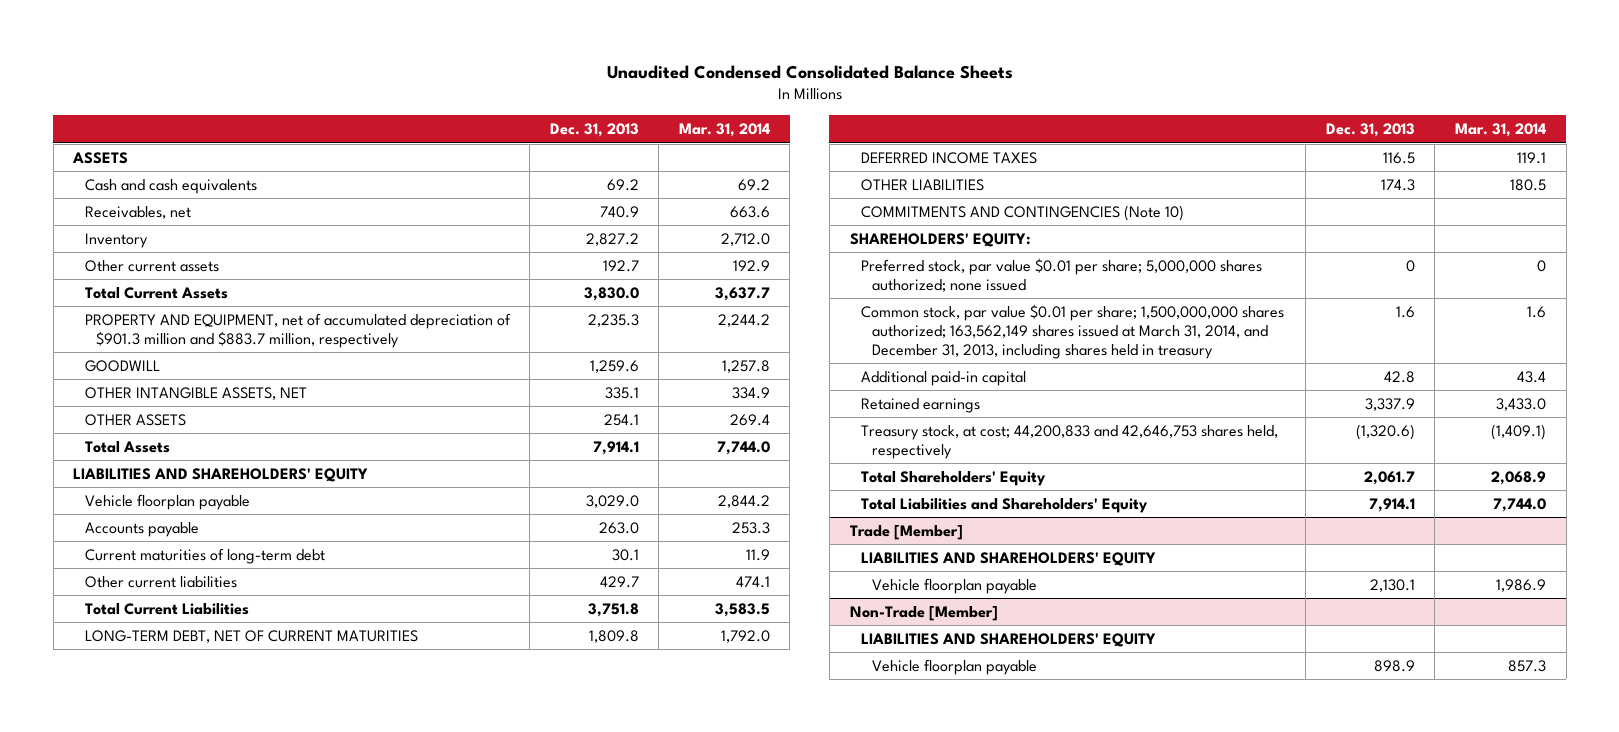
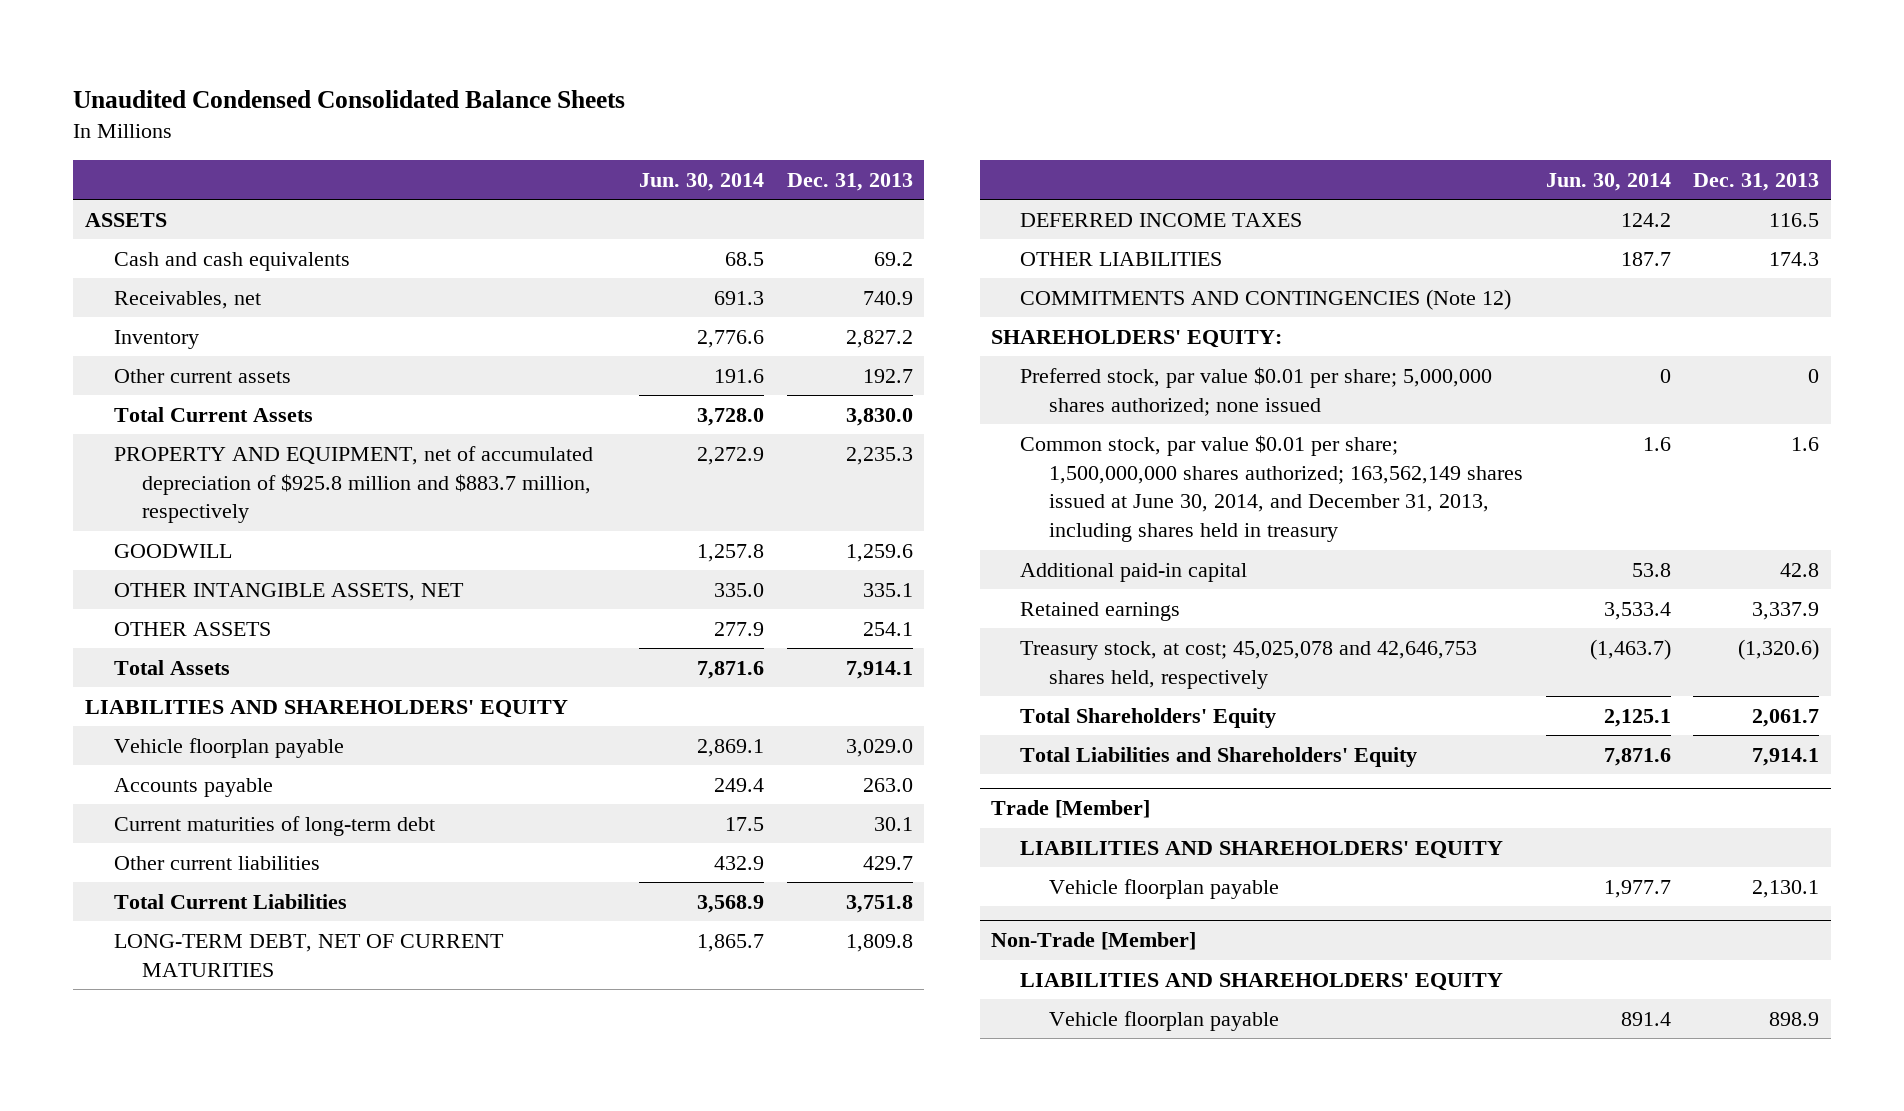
- | Dec. 31, 2013 | Mar. 31, 2014
+ | Jun. 30, 2014 | Dec. 31, 2013
- PROPERTY AND EQUIPMENT, net of accumulated depreciation of $901.3 million and $883.7 million, respectively | 2,235.3 | 2,244.2
+ PROPERTY AND EQUIPMENT, net of accumulated depreciation of $925.8 million and $883.7 million, respectively | 2,272.9 | 2,235.3
- COMMITMENTS AND CONTINGENCIES (Note 10)
+ COMMITMENTS AND CONTINGENCIES (Note 12)
- Common stock, par value $0.01 per share; 1,500,000,000 shares authorized; 163,562,149 shares issued at March 31, 2014, and December 31, 2013, including shares held in treasury | 1.6 | 1.6
+ Common stock, par value $0.01 per share; 1,500,000,000 shares authorized; 163,562,149 shares issued at June 30, 2014, and December 31, 2013, including shares held in treasury | 1.6 | 1.6
- Treasury stock, at cost; 44,200,833 and 42,646,753 shares held, respectively | (1,320.6) | (1,409.1)
+ Treasury stock, at cost; 45,025,078 and 42,646,753 shares held, respectively | (1,463.7) | (1,320.6)

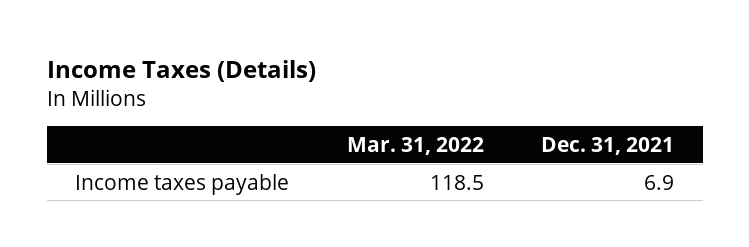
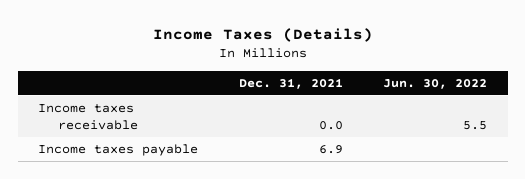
- | Mar. 31, 2022 | Dec. 31, 2021
+ | Dec. 31, 2021 | Jun. 30, 2022
+ Income taxes receivable | 0.0 | 5.5

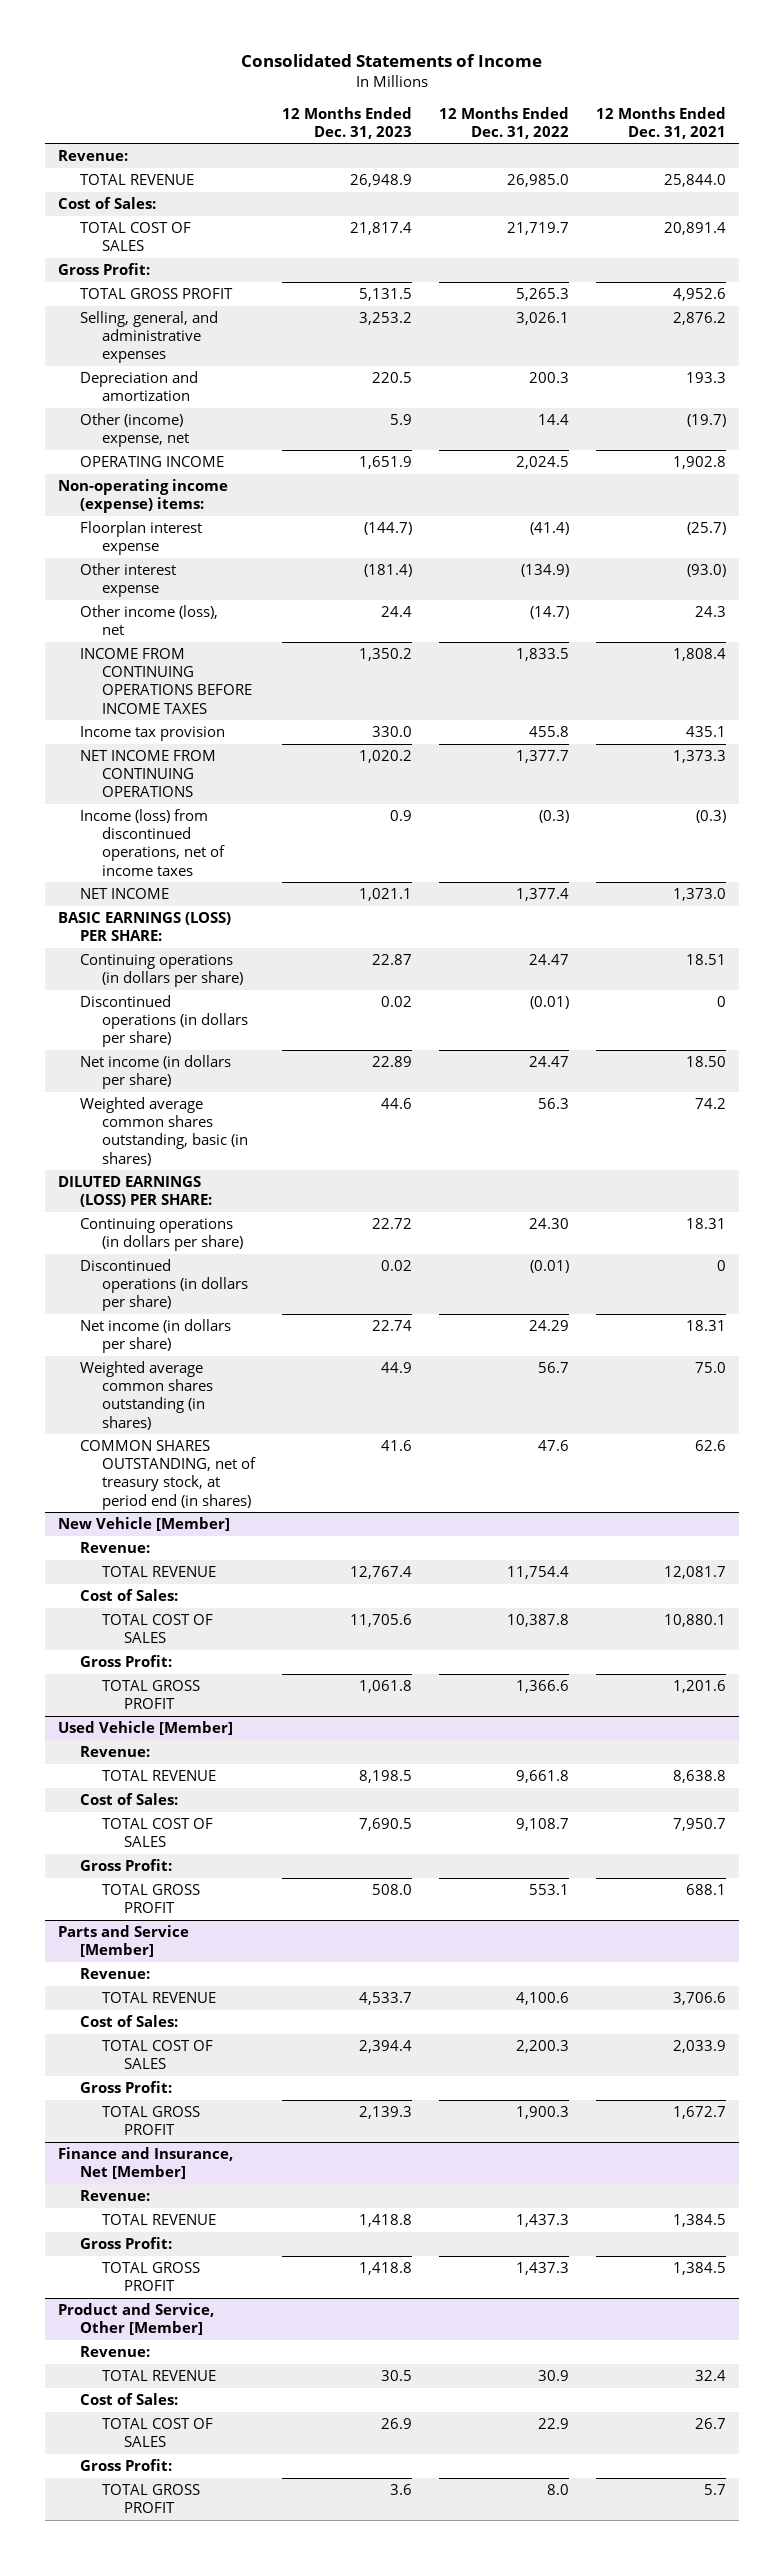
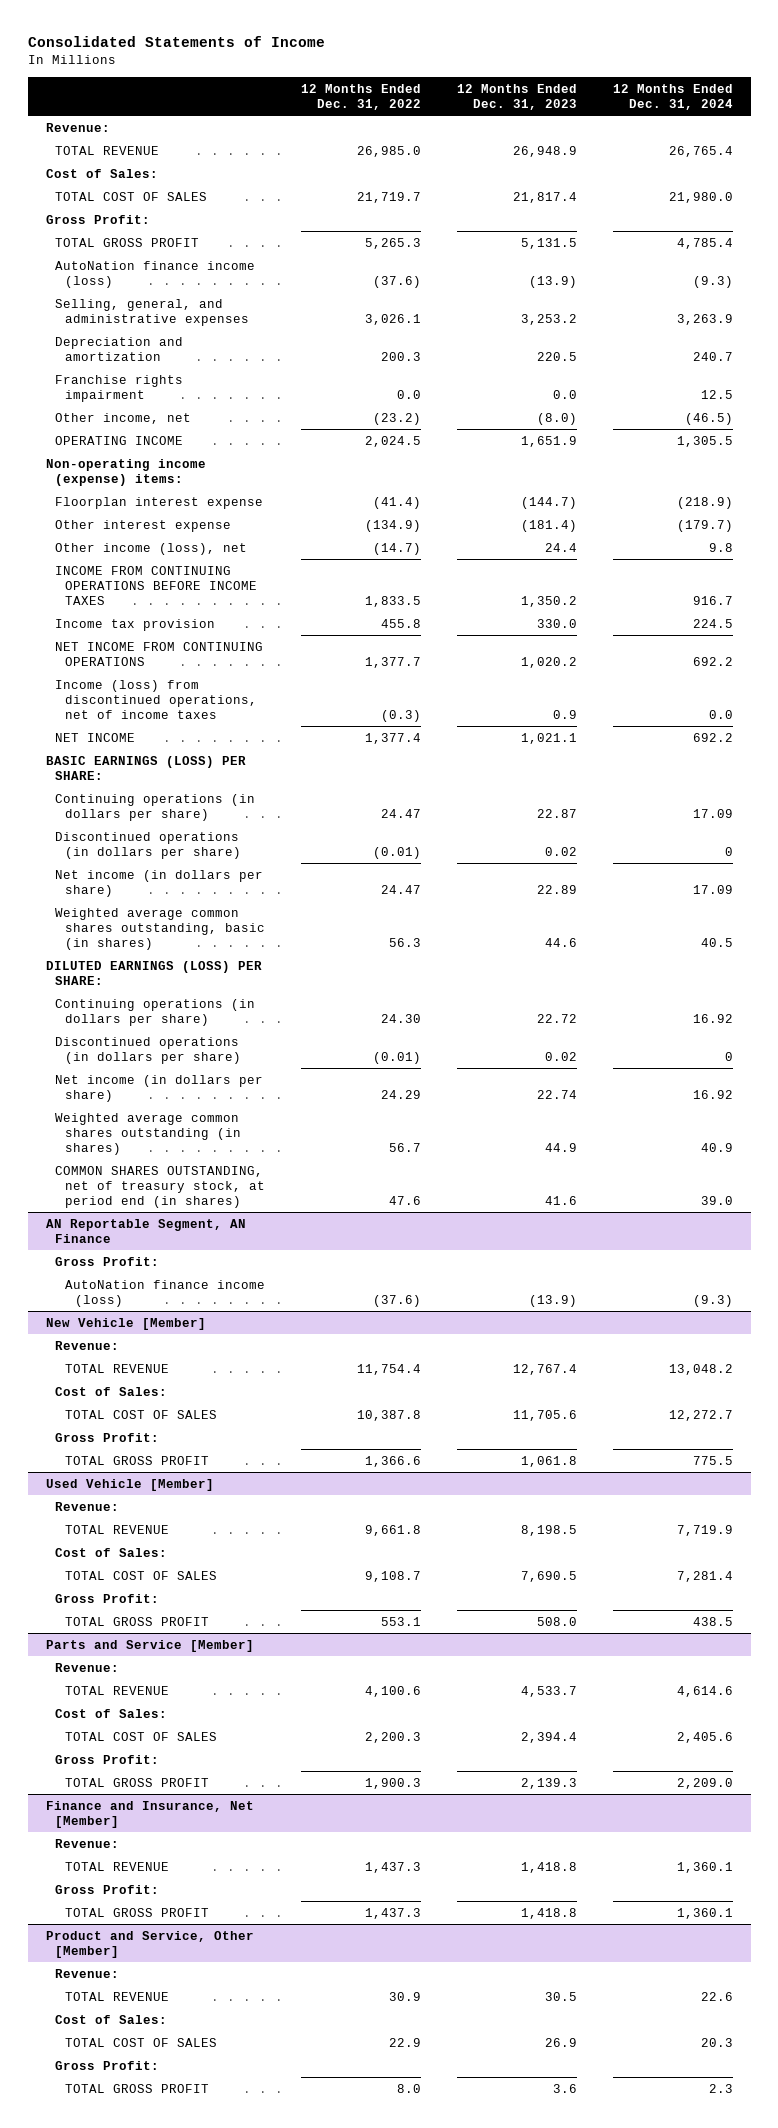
- | 12 Months Ended Dec. 31, 2023 | 12 Months Ended Dec. 31, 2022 | 12 Months Ended Dec. 31, 2021
+ | 12 Months Ended Dec. 31, 2022 | 12 Months Ended Dec. 31, 2023 | 12 Months Ended Dec. 31, 2024
+ AutoNation finance income (loss) | (37.6) | (13.9) | (9.3)
- Other (income) expense, net | 5.9 | 14.4 | (19.7)
+ Franchise rights impairment | 0.0 | 0.0 | 12.5
+ Other income, net | (23.2) | (8.0) | (46.5)
+ AN Reportable Segment, AN Finance
+ Gross Profit:
+ AutoNation finance income (loss) | (37.6) | (13.9) | (9.3)

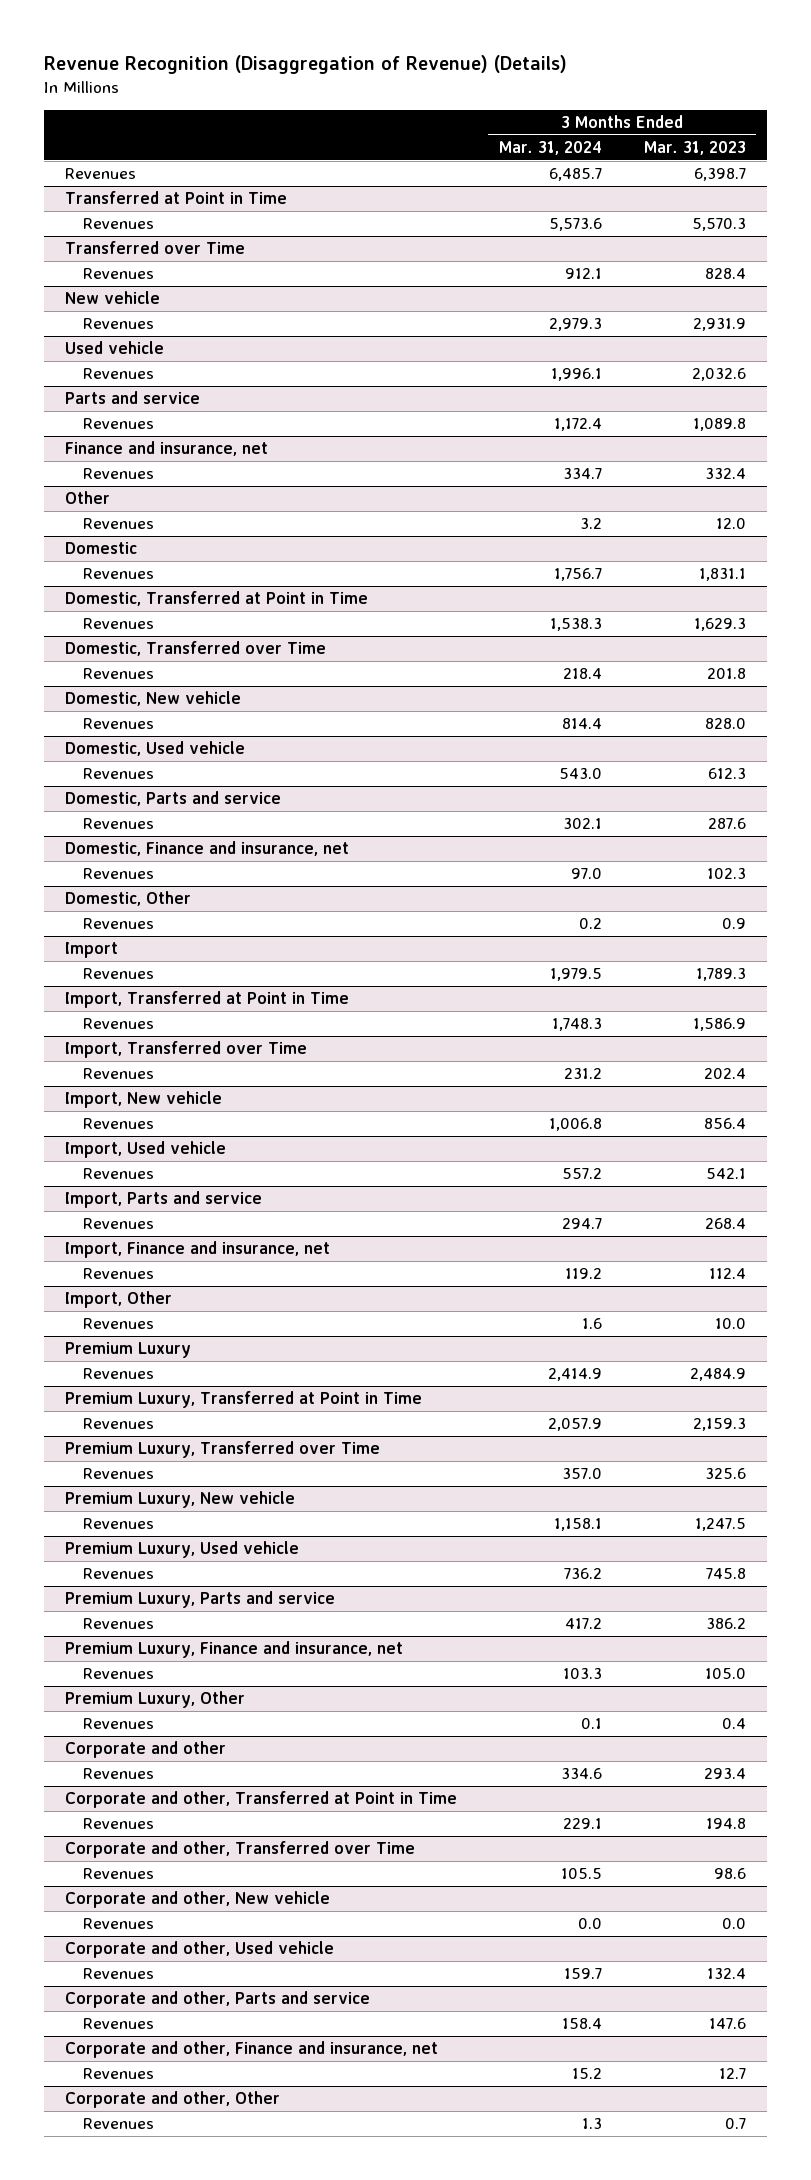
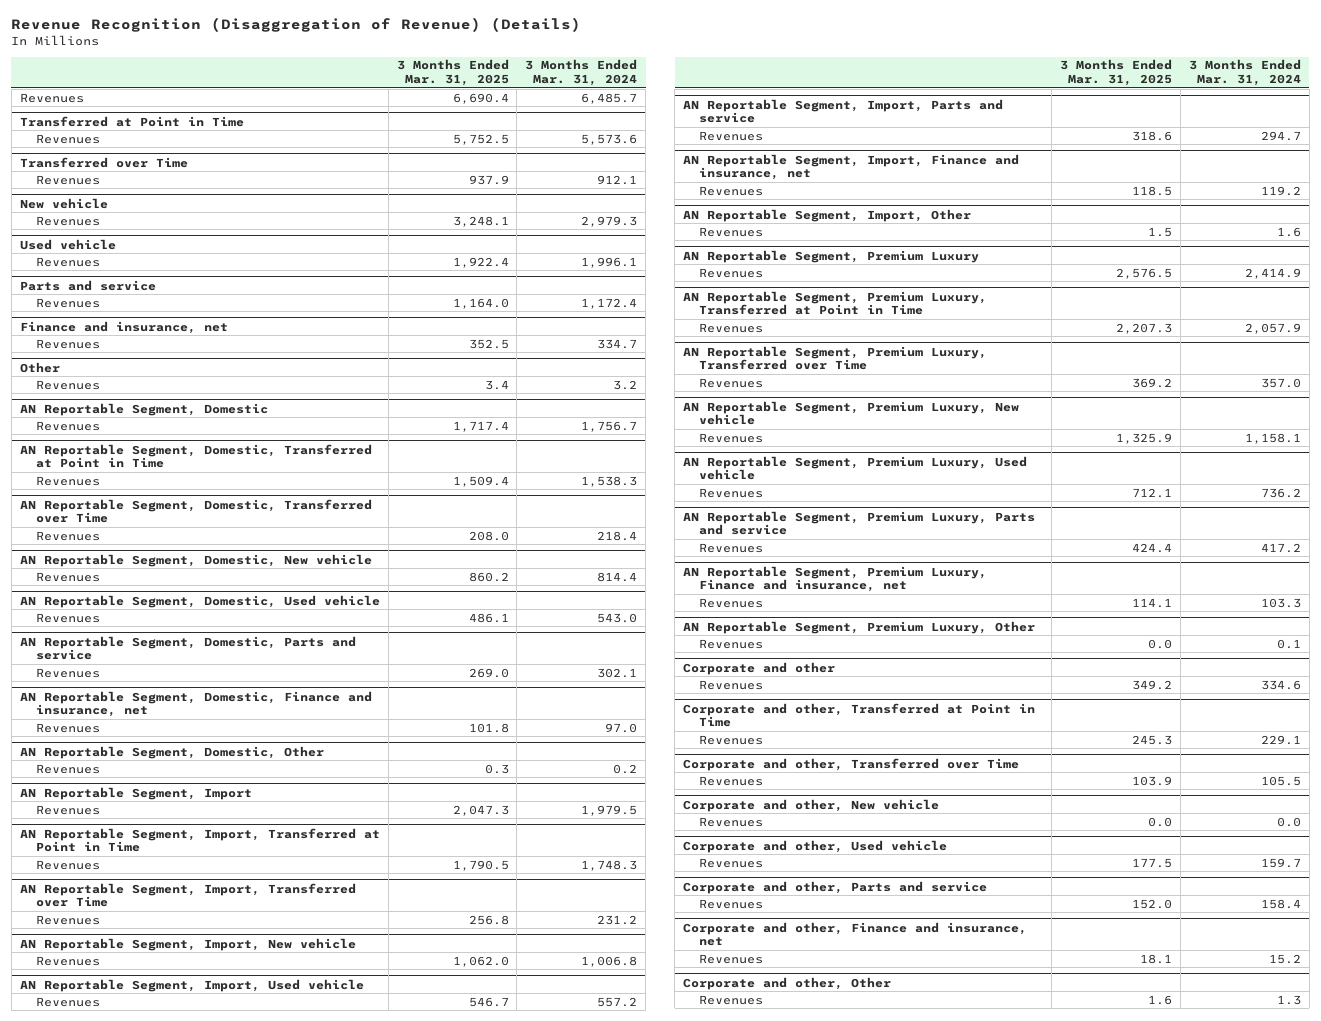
- | 3 Months Ended Mar. 31, 2024 | 3 Months Ended Mar. 31, 2023
+ | 3 Months Ended Mar. 31, 2025 | 3 Months Ended Mar. 31, 2024
- Domestic
+ AN Reportable Segment, Domestic
- Domestic, Transferred at Point in Time
+ AN Reportable Segment, Domestic, Transferred at Point in Time
- Domestic, Transferred over Time
+ AN Reportable Segment, Domestic, Transferred over Time
- Domestic, New vehicle
+ AN Reportable Segment, Domestic, New vehicle
- Domestic, Used vehicle
+ AN Reportable Segment, Domestic, Used vehicle
- Domestic, Parts and service
+ AN Reportable Segment, Domestic, Parts and service
- Domestic, Finance and insurance, net
+ AN Reportable Segment, Domestic, Finance and insurance, net
- Domestic, Other
+ AN Reportable Segment, Domestic, Other
- Import
+ AN Reportable Segment, Import
- Import, Transferred at Point in Time
+ AN Reportable Segment, Import, Transferred at Point in Time
- Import, Transferred over Time
+ AN Reportable Segment, Import, Transferred over Time
- Import, New vehicle
+ AN Reportable Segment, Import, New vehicle
- Import, Used vehicle
+ AN Reportable Segment, Import, Used vehicle
- Import, Parts and service
+ AN Reportable Segment, Import, Parts and service
- Import, Finance and insurance, net
+ AN Reportable Segment, Import, Finance and insurance, net
- Import, Other
+ AN Reportable Segment, Import, Other
- Premium Luxury
+ AN Reportable Segment, Premium Luxury
- Premium Luxury, Transferred at Point in Time
+ AN Reportable Segment, Premium Luxury, Transferred at Point in Time
- Premium Luxury, Transferred over Time
+ AN Reportable Segment, Premium Luxury, Transferred over Time
- Premium Luxury, New vehicle
+ AN Reportable Segment, Premium Luxury, New vehicle
- Premium Luxury, Used vehicle
+ AN Reportable Segment, Premium Luxury, Used vehicle
- Premium Luxury, Parts and service
+ AN Reportable Segment, Premium Luxury, Parts and service
- Premium Luxury, Finance and insurance, net
+ AN Reportable Segment, Premium Luxury, Finance and insurance, net
- Premium Luxury, Other
+ AN Reportable Segment, Premium Luxury, Other

